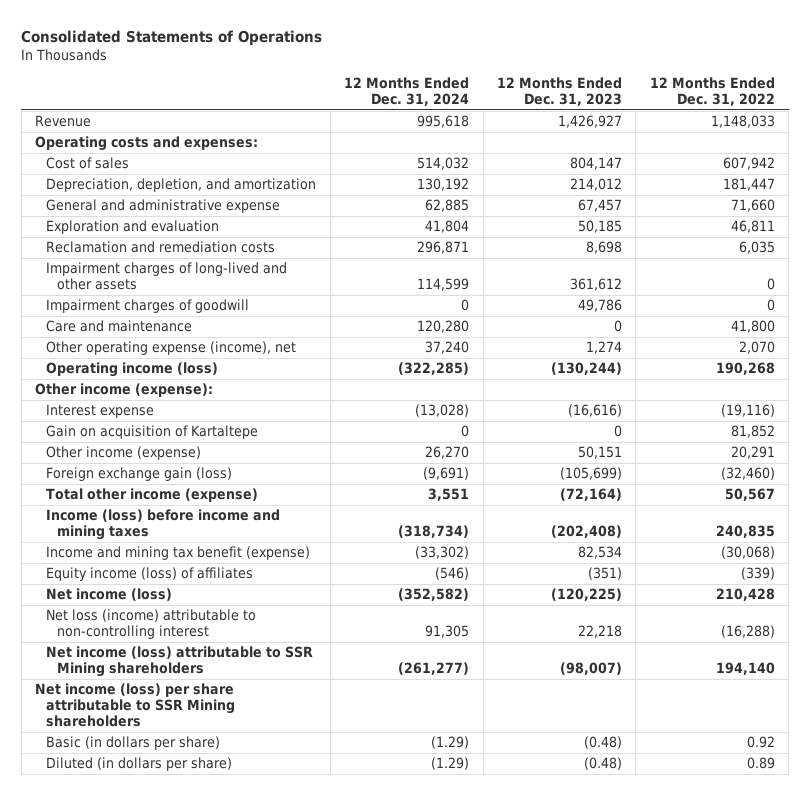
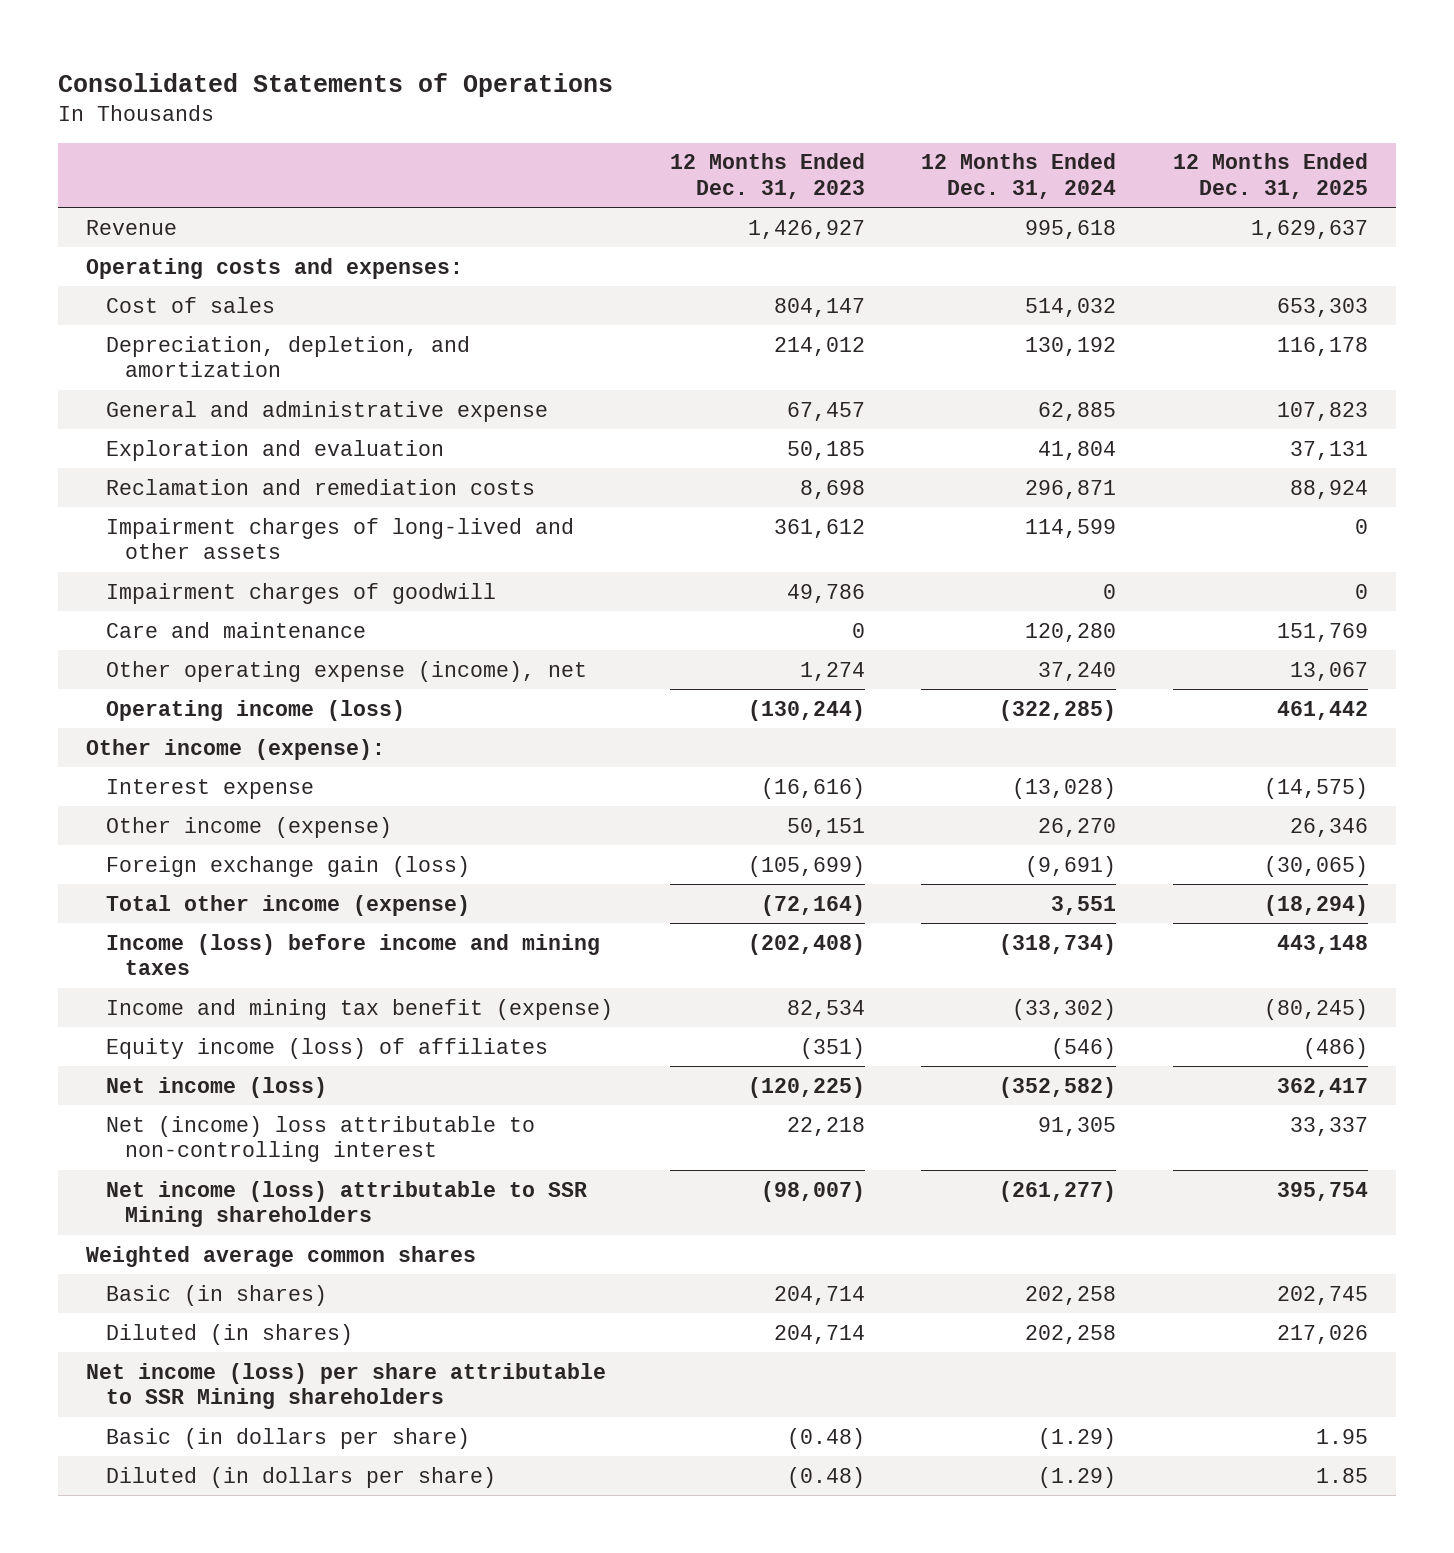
- | 12 Months Ended Dec. 31, 2024 | 12 Months Ended Dec. 31, 2023 | 12 Months Ended Dec. 31, 2022
+ | 12 Months Ended Dec. 31, 2023 | 12 Months Ended Dec. 31, 2024 | 12 Months Ended Dec. 31, 2025
- Gain on acquisition of Kartaltepe | 0 | 0 | 81,852
- Net loss (income) attributable to non-controlling interest | 91,305 | 22,218 | (16,288)
+ Net (income) loss attributable to non-controlling interest | 22,218 | 91,305 | 33,337
+ Weighted average common shares
+ Basic (in shares) | 204,714 | 202,258 | 202,745
+ Diluted (in shares) | 204,714 | 202,258 | 217,026

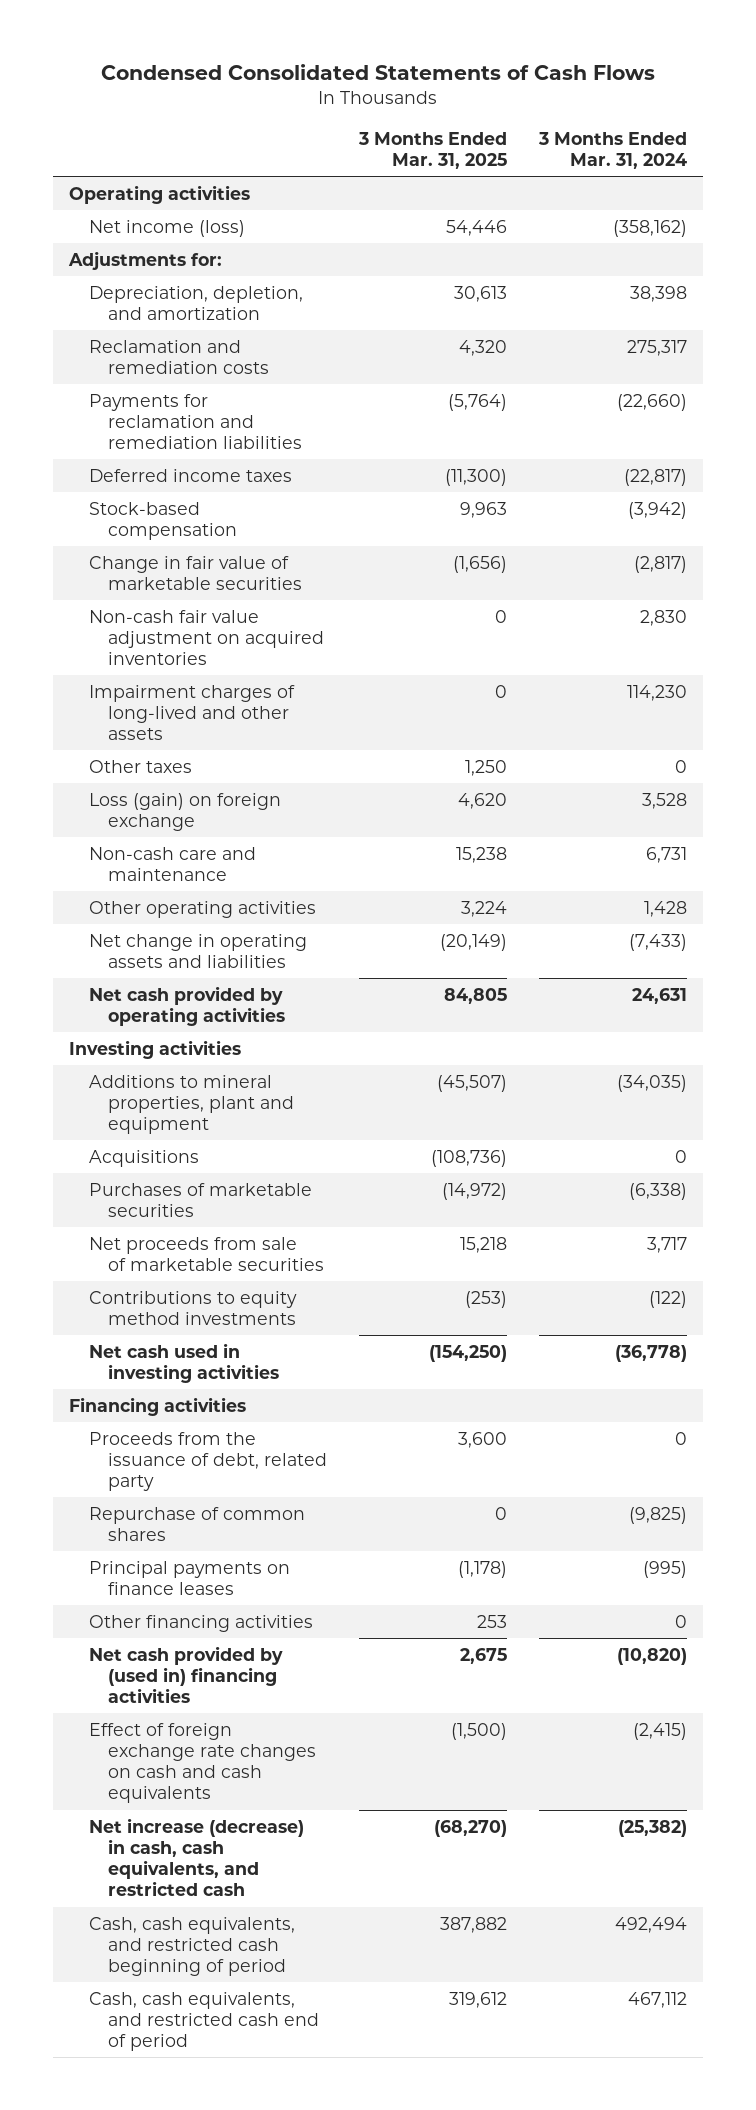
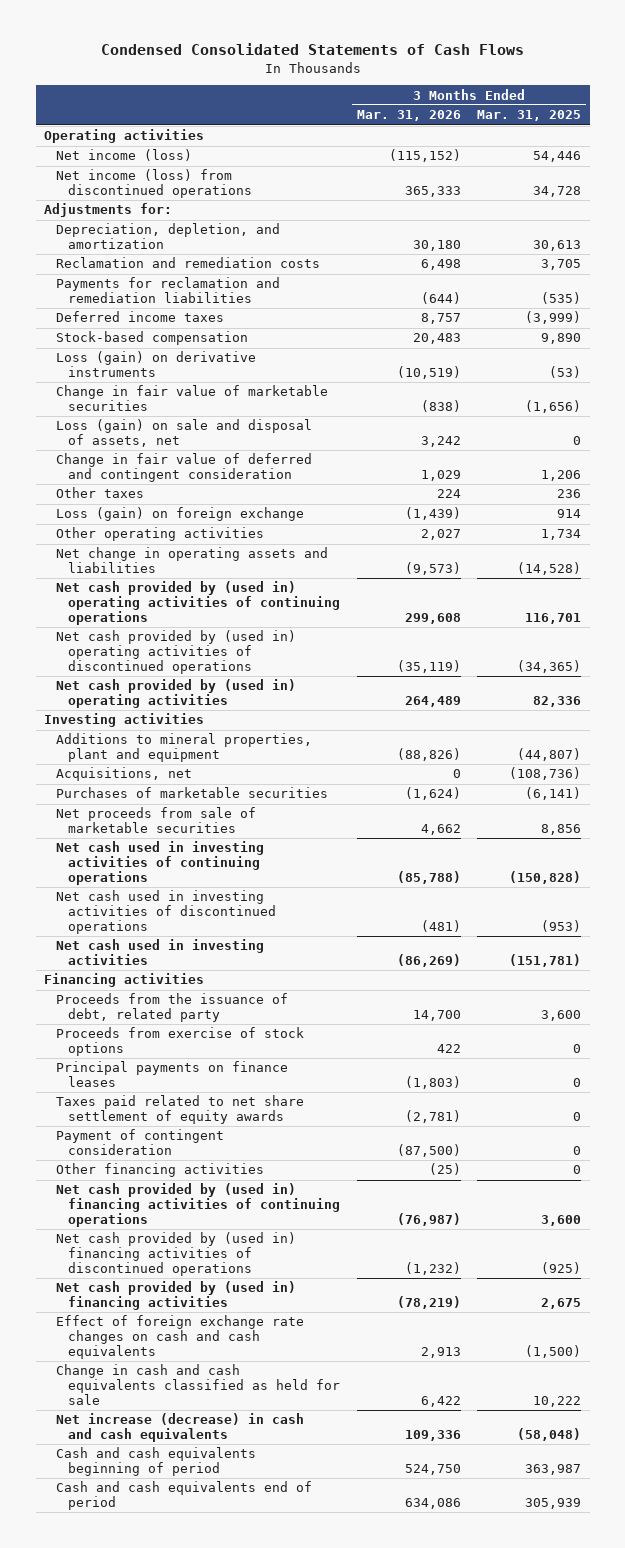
- | 3 Months Ended Mar. 31, 2025 | 3 Months Ended Mar. 31, 2024
+ | 3 Months Ended Mar. 31, 2026 | 3 Months Ended Mar. 31, 2025
+ Net income (loss) from discontinued operations | 365,333 | 34,728
- Reclamation and remediation costs | 4,320 | 275,317
- Payments for reclamation and remediation liabilities | (5,764) | (22,660)
- Deferred income taxes | (11,300) | (22,817)
- Stock-based compensation | 9,963 | (3,942)
+ Reclamation and remediation costs | 6,498 | 3,705
+ Payments for reclamation and remediation liabilities | (644) | (535)
+ Deferred income taxes | 8,757 | (3,999)
+ Stock-based compensation | 20,483 | 9,890
+ Loss (gain) on derivative instruments | (10,519) | (53)
- Non-cash fair value adjustment on acquired inventories | 0 | 2,830
- Impairment charges of long-lived and other assets | 0 | 114,230
- Other taxes | 1,250 | 0
- Loss (gain) on foreign exchange | 4,620 | 3,528
- Non-cash care and maintenance | 15,238 | 6,731
- Other operating activities | 3,224 | 1,428
- Net change in operating assets and liabilities | (20,149) | (7,433)
- Net cash provided by operating activities | 84,805 | 24,631
+ Loss (gain) on sale and disposal of assets, net | 3,242 | 0
+ Change in fair value of deferred and contingent consideration | 1,029 | 1,206
+ Other taxes | 224 | 236
+ Loss (gain) on foreign exchange | (1,439) | 914
+ Other operating activities | 2,027 | 1,734
+ Net change in operating assets and liabilities | (9,573) | (14,528)
+ Net cash provided by (used in) operating activities of continuing operations | 299,608 | 116,701
+ Net cash provided by (used in) operating activities of discontinued operations | (35,119) | (34,365)
+ Net cash provided by (used in) operating activities | 264,489 | 82,336
- Additions to mineral properties, plant and equipment | (45,507) | (34,035)
- Acquisitions | (108,736) | 0
- Purchases of marketable securities | (14,972) | (6,338)
- Net proceeds from sale of marketable securities | 15,218 | 3,717
- Contributions to equity method investments | (253) | (122)
- Net cash used in investing activities | (154,250) | (36,778)
+ Additions to mineral properties, plant and equipment | (88,826) | (44,807)
+ Acquisitions, net | 0 | (108,736)
+ Purchases of marketable securities | (1,624) | (6,141)
+ Net proceeds from sale of marketable securities | 4,662 | 8,856
+ Net cash used in investing activities of continuing operations | (85,788) | (150,828)
+ Net cash used in investing activities of discontinued operations | (481) | (953)
+ Net cash used in investing activities | (86,269) | (151,781)
- Repurchase of common shares | 0 | (9,825)
- Principal payments on finance leases | (1,178) | (995)
- Other financing activities | 253 | 0
+ Proceeds from exercise of stock options | 422 | 0
+ Principal payments on finance leases | (1,803) | 0
+ Taxes paid related to net share settlement of equity awards | (2,781) | 0
+ Payment of contingent consideration | (87,500) | 0
+ Other financing activities | (25) | 0
+ Net cash provided by (used in) financing activities of continuing operations | (76,987) | 3,600
+ Net cash provided by (used in) financing activities of discontinued operations | (1,232) | (925)
- Net increase (decrease) in cash, cash equivalents, and restricted cash | (68,270) | (25,382)
- Cash, cash equivalents, and restricted cash beginning of period | 387,882 | 492,494
- Cash, cash equivalents, and restricted cash end of period | 319,612 | 467,112
+ Change in cash and cash equivalents classified as held for sale | 6,422 | 10,222
+ Net increase (decrease) in cash and cash equivalents | 109,336 | (58,048)
+ Cash and cash equivalents beginning of period | 524,750 | 363,987
+ Cash and cash equivalents end of period | 634,086 | 305,939

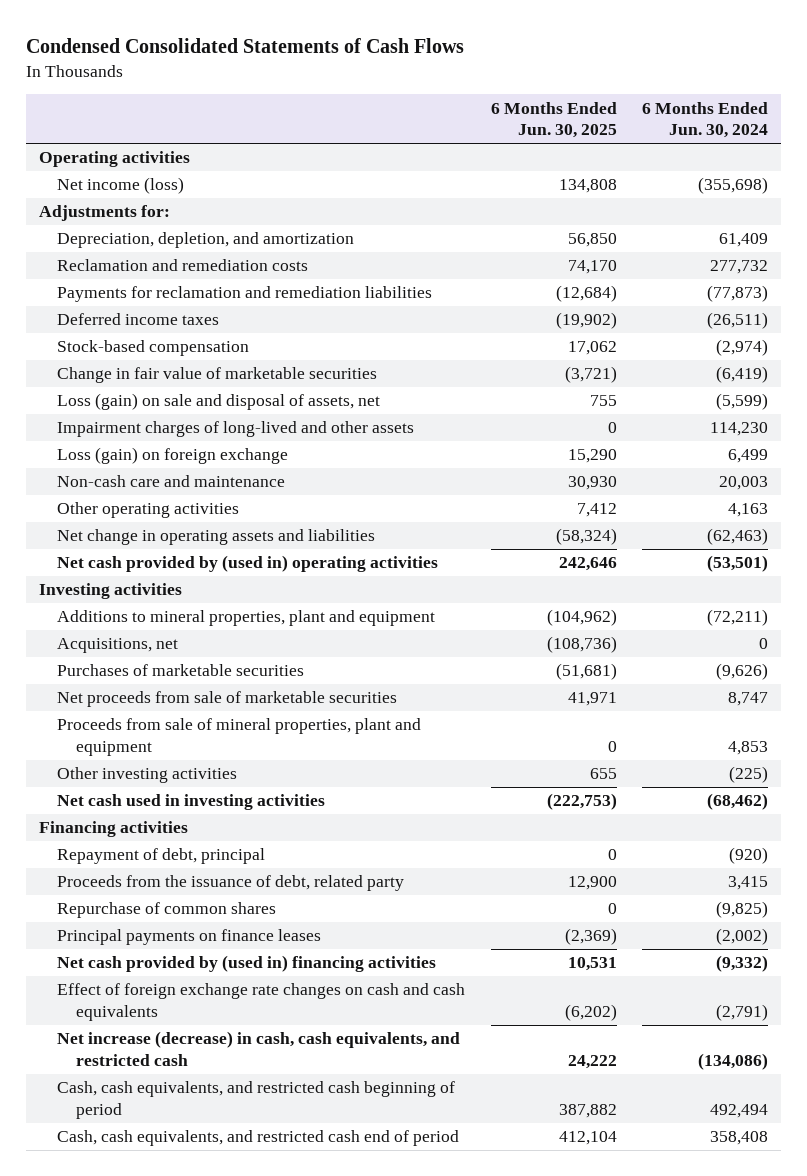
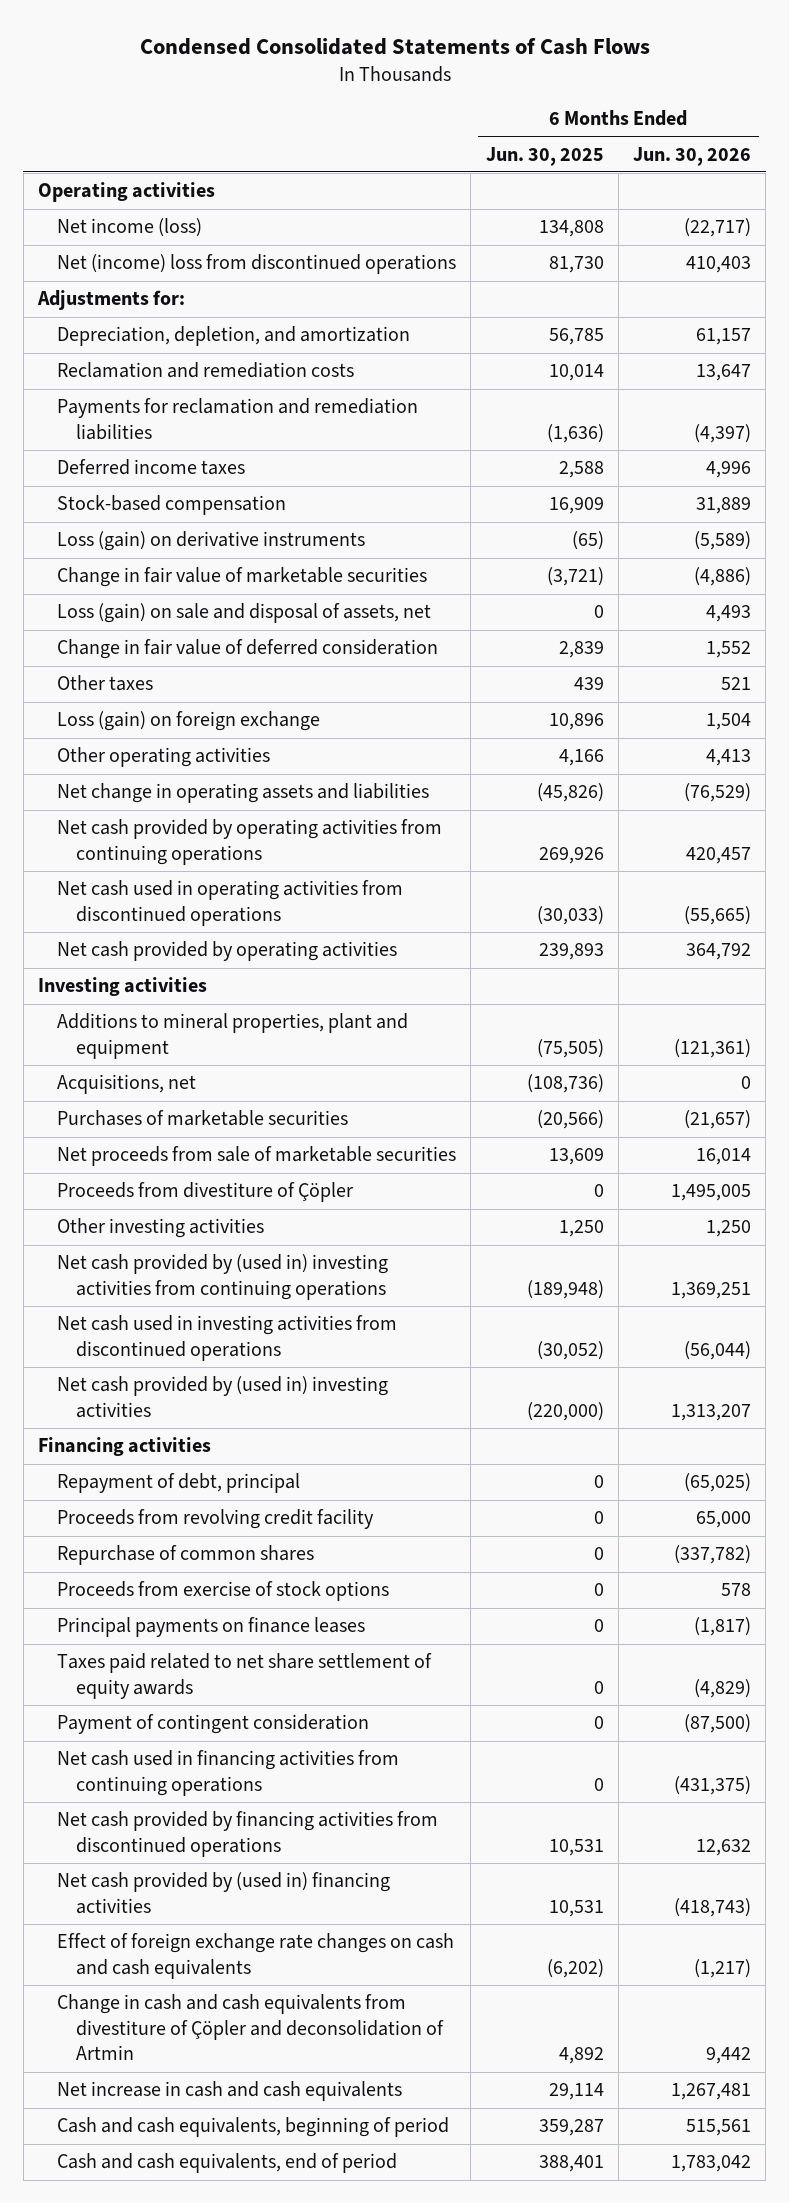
- | 6 Months Ended Jun. 30, 2025 | 6 Months Ended Jun. 30, 2024
+ | 6 Months Ended Jun. 30, 2025 | 6 Months Ended Jun. 30, 2026
+ Net (income) loss from discontinued operations | 81,730 | 410,403
- Depreciation, depletion, and amortization | 56,850 | 61,409
- Reclamation and remediation costs | 74,170 | 277,732
- Payments for reclamation and remediation liabilities | (12,684) | (77,873)
- Deferred income taxes | (19,902) | (26,511)
- Stock-based compensation | 17,062 | (2,974)
+ Depreciation, depletion, and amortization | 56,785 | 61,157
+ Reclamation and remediation costs | 10,014 | 13,647
+ Payments for reclamation and remediation liabilities | (1,636) | (4,397)
+ Deferred income taxes | 2,588 | 4,996
+ Stock-based compensation | 16,909 | 31,889
+ Loss (gain) on derivative instruments | (65) | (5,589)
- Loss (gain) on sale and disposal of assets, net | 755 | (5,599)
- Impairment charges of long-lived and other assets | 0 | 114,230
- Loss (gain) on foreign exchange | 15,290 | 6,499
- Non-cash care and maintenance | 30,930 | 20,003
- Other operating activities | 7,412 | 4,163
- Net change in operating assets and liabilities | (58,324) | (62,463)
- Net cash provided by (used in) operating activities | 242,646 | (53,501)
+ Loss (gain) on sale and disposal of assets, net | 0 | 4,493
+ Change in fair value of deferred consideration | 2,839 | 1,552
+ Other taxes | 439 | 521
+ Loss (gain) on foreign exchange | 10,896 | 1,504
+ Other operating activities | 4,166 | 4,413
+ Net change in operating assets and liabilities | (45,826) | (76,529)
+ Net cash provided by operating activities from continuing operations | 269,926 | 420,457
+ Net cash used in operating activities from discontinued operations | (30,033) | (55,665)
+ Net cash provided by operating activities | 239,893 | 364,792
- Additions to mineral properties, plant and equipment | (104,962) | (72,211)
+ Additions to mineral properties, plant and equipment | (75,505) | (121,361)
- Purchases of marketable securities | (51,681) | (9,626)
- Net proceeds from sale of marketable securities | 41,971 | 8,747
- Proceeds from sale of mineral properties, plant and equipment | 0 | 4,853
- Other investing activities | 655 | (225)
- Net cash used in investing activities | (222,753) | (68,462)
+ Purchases of marketable securities | (20,566) | (21,657)
+ Net proceeds from sale of marketable securities | 13,609 | 16,014
+ Proceeds from divestiture of Çöpler | 0 | 1,495,005
+ Other investing activities | 1,250 | 1,250
+ Net cash provided by (used in) investing activities from continuing operations | (189,948) | 1,369,251
+ Net cash used in investing activities from discontinued operations | (30,052) | (56,044)
+ Net cash provided by (used in) investing activities | (220,000) | 1,313,207
- Proceeds from the issuance of debt, related party | 12,900 | 3,415
+ Proceeds from revolving credit facility | 0 | 65,000
- Principal payments on finance leases | (2,369) | (2,002)
+ Proceeds from exercise of stock options | 0 | 578
+ Principal payments on finance leases | 0 | (1,817)
+ Taxes paid related to net share settlement of equity awards | 0 | (4,829)
+ Payment of contingent consideration | 0 | (87,500)
+ Net cash used in financing activities from continuing operations | 0 | (431,375)
+ Net cash provided by financing activities from discontinued operations | 10,531 | 12,632
- Net increase (decrease) in cash, cash equivalents, and restricted cash | 24,222 | (134,086)
- Cash, cash equivalents, and restricted cash beginning of period | 387,882 | 492,494
- Cash, cash equivalents, and restricted cash end of period | 412,104 | 358,408
+ Change in cash and cash equivalents from divestiture of Çöpler and deconsolidation of Artmin | 4,892 | 9,442
+ Net increase in cash and cash equivalents | 29,114 | 1,267,481
+ Cash and cash equivalents, beginning of period | 359,287 | 515,561
+ Cash and cash equivalents, end of period | 388,401 | 1,783,042

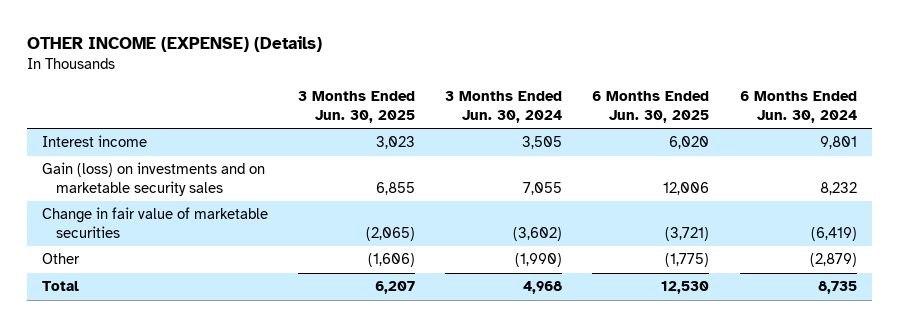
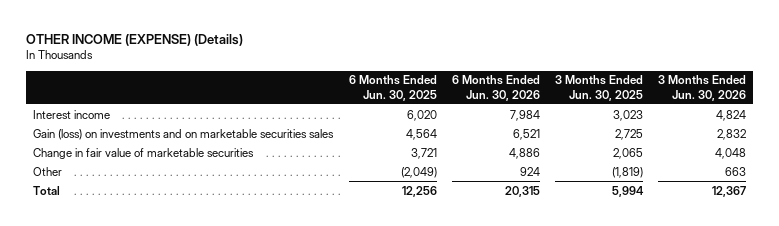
- | 3 Months Ended Jun. 30, 2025 | 3 Months Ended Jun. 30, 2024 | 6 Months Ended Jun. 30, 2025 | 6 Months Ended Jun. 30, 2024
+ | 6 Months Ended Jun. 30, 2025 | 6 Months Ended Jun. 30, 2026 | 3 Months Ended Jun. 30, 2025 | 3 Months Ended Jun. 30, 2026
- Gain (loss) on investments and on marketable security sales | 6,855 | 7,055 | 12,006 | 8,232
- Change in fair value of marketable securities | (2,065) | (3,602) | (3,721) | (6,419)
- Other | (1,606) | (1,990) | (1,775) | (2,879)
- Total | 6,207 | 4,968 | 12,530 | 8,735
+ Gain (loss) on investments and on marketable securities sales | 4,564 | 6,521 | 2,725 | 2,832
+ Change in fair value of marketable securities | 3,721 | 4,886 | 2,065 | 4,048
+ Other | (2,049) | 924 | (1,819) | 663
+ Total | 12,256 | 20,315 | 5,994 | 12,367

